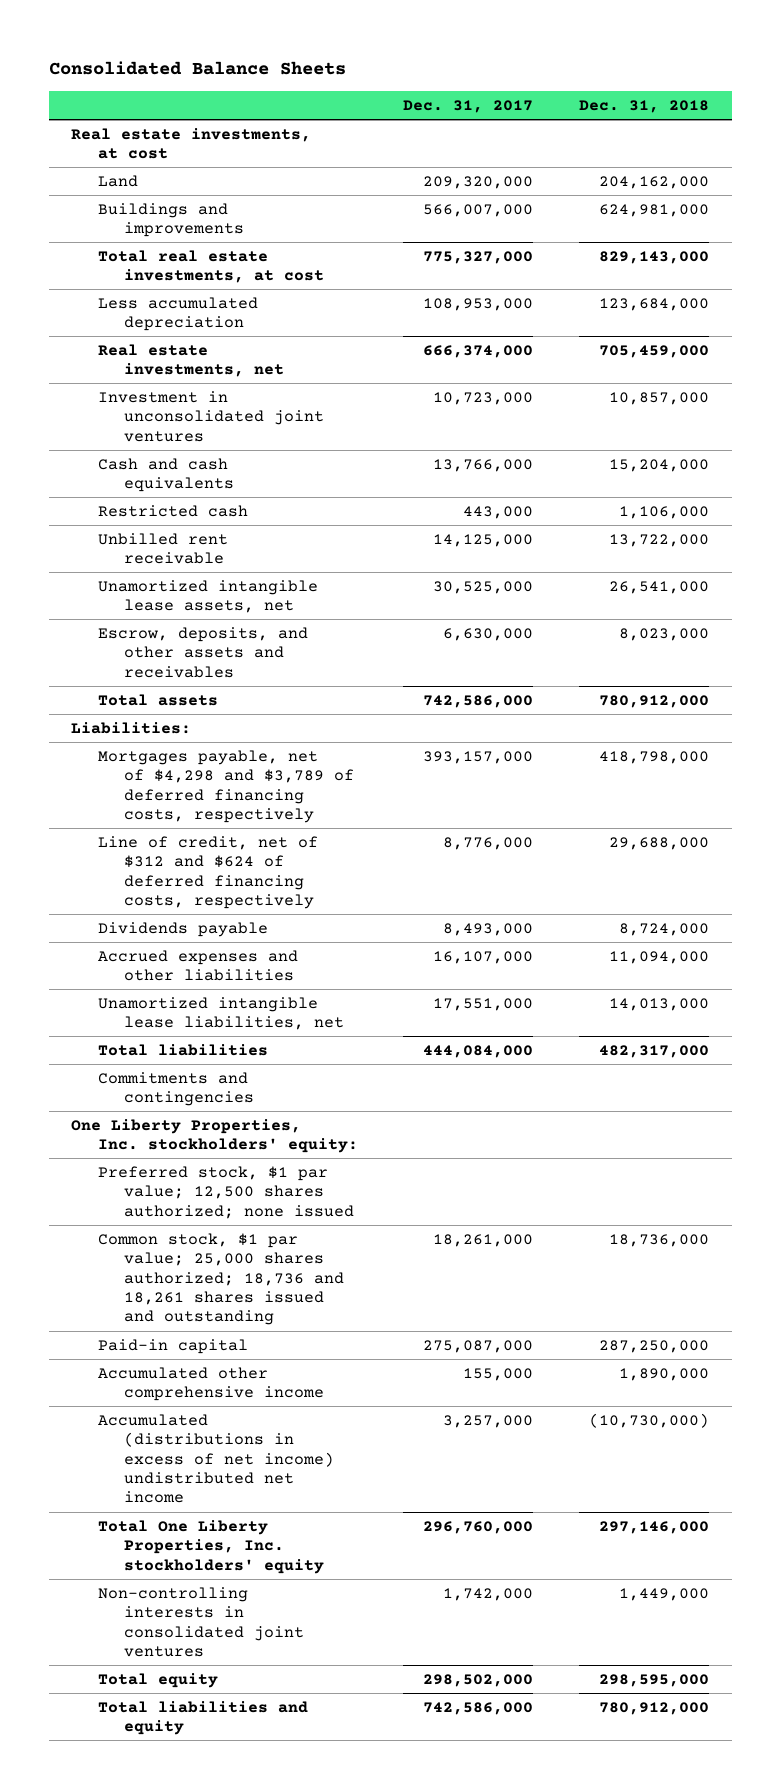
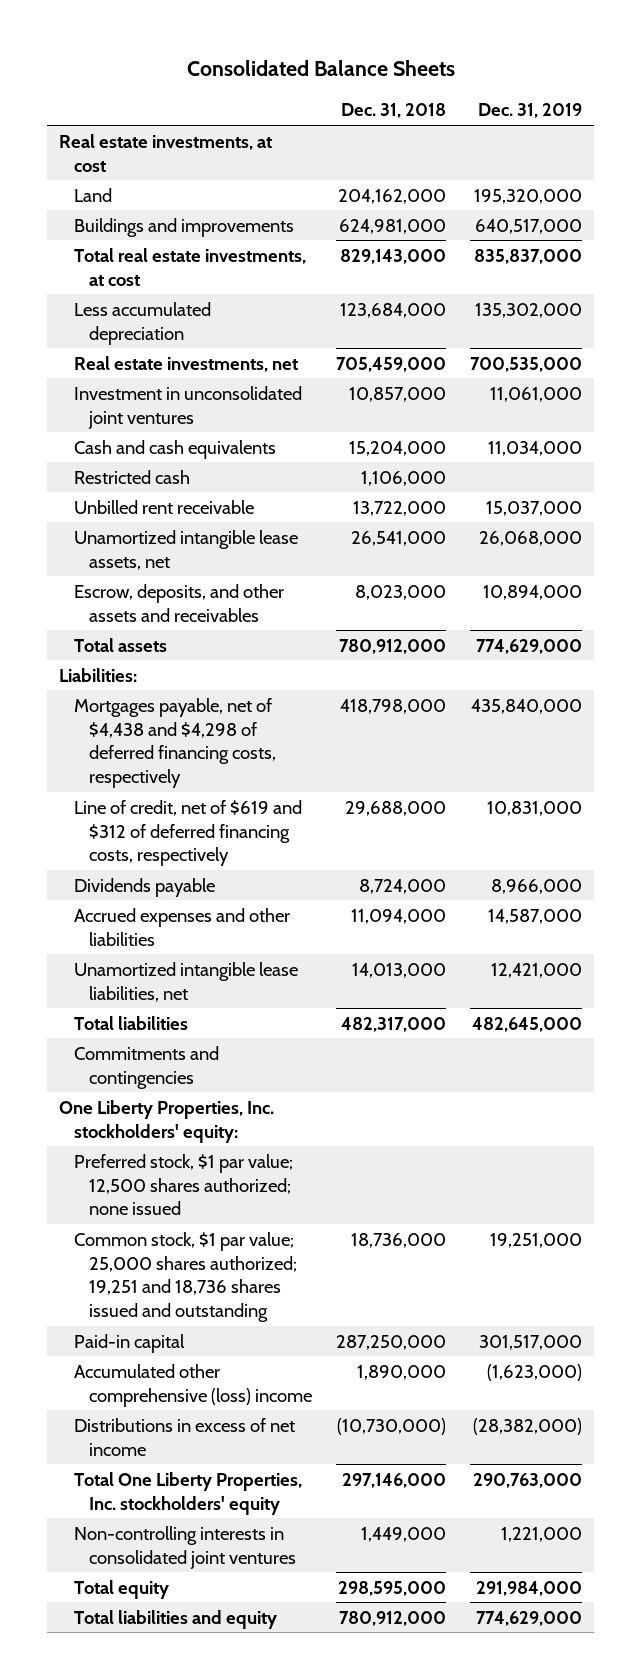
- | Dec. 31, 2017 | Dec. 31, 2018
+ | Dec. 31, 2018 | Dec. 31, 2019
- Mortgages payable, net of $4,298 and $3,789 of deferred financing costs, respectively | 393,157,000 | 418,798,000
- Line of credit, net of $312 and $624 of deferred financing costs, respectively | 8,776,000 | 29,688,000
+ Mortgages payable, net of $4,438 and $4,298 of deferred financing costs, respectively | 418,798,000 | 435,840,000
+ Line of credit, net of $619 and $312 of deferred financing costs, respectively | 29,688,000 | 10,831,000
- Common stock, $1 par value; 25,000 shares authorized; 18,736 and 18,261 shares issued and outstanding | 18,261,000 | 18,736,000
+ Common stock, $1 par value; 25,000 shares authorized; 19,251 and 18,736 shares issued and outstanding | 18,736,000 | 19,251,000
- Accumulated other comprehensive income | 155,000 | 1,890,000
- Accumulated (distributions in excess of net income) undistributed net income | 3,257,000 | (10,730,000)
+ Accumulated other comprehensive (loss) income | 1,890,000 | (1,623,000)
+ Distributions in excess of net income | (10,730,000) | (28,382,000)

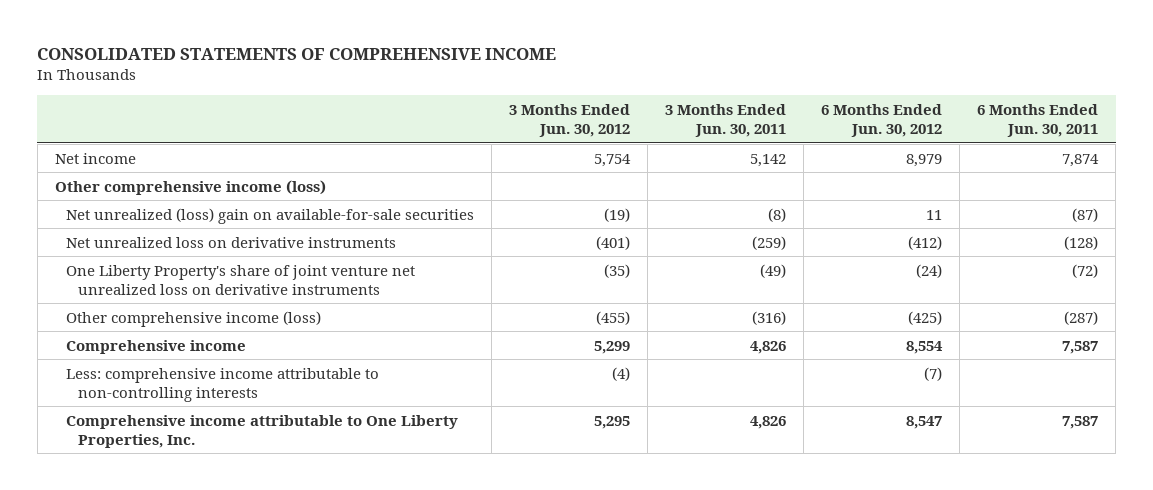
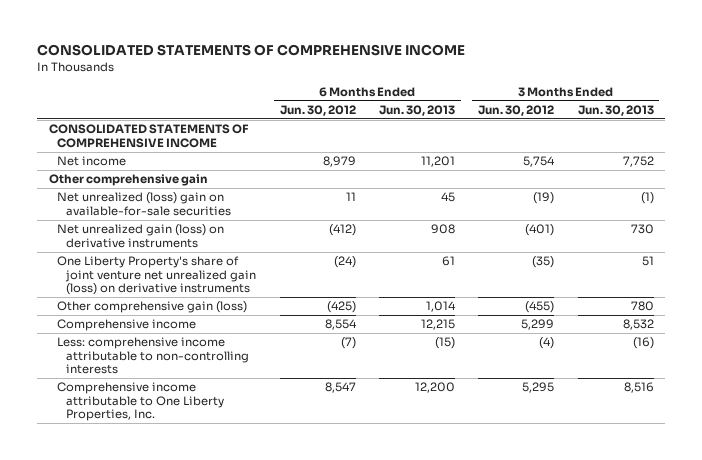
- | 3 Months Ended Jun. 30, 2012 | 3 Months Ended Jun. 30, 2011 | 6 Months Ended Jun. 30, 2012 | 6 Months Ended Jun. 30, 2011
+ | 6 Months Ended Jun. 30, 2012 | 6 Months Ended Jun. 30, 2013 | 3 Months Ended Jun. 30, 2012 | 3 Months Ended Jun. 30, 2013
+ CONSOLIDATED STATEMENTS OF COMPREHENSIVE INCOME
- Other comprehensive income (loss)
+ Other comprehensive gain
- Net unrealized loss on derivative instruments | (401) | (259) | (412) | (128)
- One Liberty Property's share of joint venture net unrealized loss on derivative instruments | (35) | (49) | (24) | (72)
- Other comprehensive income (loss) | (455) | (316) | (425) | (287)
+ Net unrealized gain (loss) on derivative instruments | (412) | 908 | (401) | 730
+ One Liberty Property's share of joint venture net unrealized gain (loss) on derivative instruments | (24) | 61 | (35) | 51
+ Other comprehensive gain (loss) | (425) | 1,014 | (455) | 780

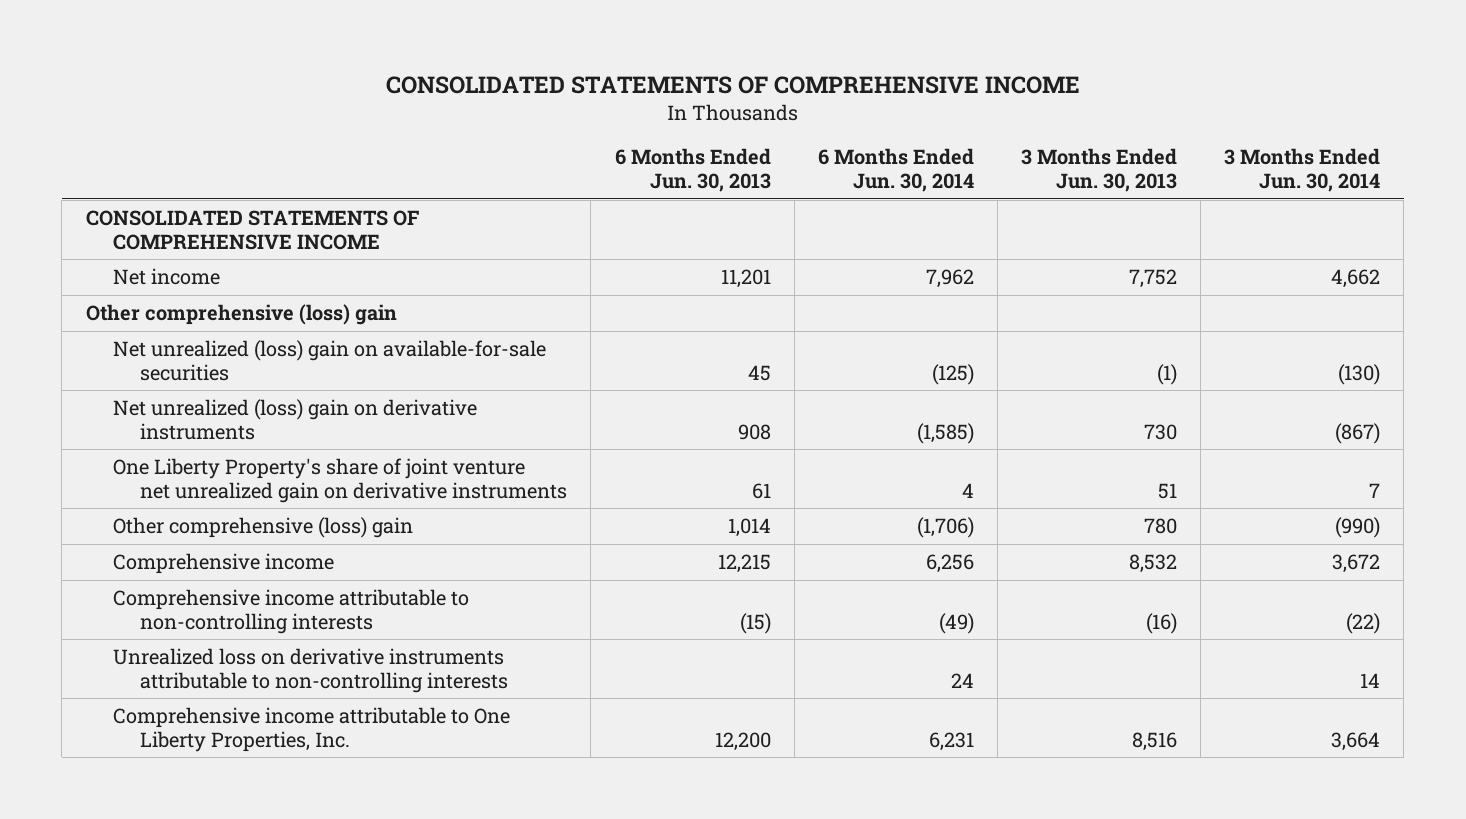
- | 6 Months Ended Jun. 30, 2012 | 6 Months Ended Jun. 30, 2013 | 3 Months Ended Jun. 30, 2012 | 3 Months Ended Jun. 30, 2013
+ | 6 Months Ended Jun. 30, 2013 | 6 Months Ended Jun. 30, 2014 | 3 Months Ended Jun. 30, 2013 | 3 Months Ended Jun. 30, 2014
- Other comprehensive gain
+ Other comprehensive (loss) gain
- Net unrealized gain (loss) on derivative instruments | (412) | 908 | (401) | 730
- One Liberty Property's share of joint venture net unrealized gain (loss) on derivative instruments | (24) | 61 | (35) | 51
- Other comprehensive gain (loss) | (425) | 1,014 | (455) | 780
+ Net unrealized (loss) gain on derivative instruments | 908 | (1,585) | 730 | (867)
+ One Liberty Property's share of joint venture net unrealized gain on derivative instruments | 61 | 4 | 51 | 7
+ Other comprehensive (loss) gain | 1,014 | (1,706) | 780 | (990)
- Less: comprehensive income attributable to non-controlling interests | (7) | (15) | (4) | (16)
+ Comprehensive income attributable to non-controlling interests | (15) | (49) | (16) | (22)
+ Unrealized loss on derivative instruments attributable to non-controlling interests | | 24 | | 14

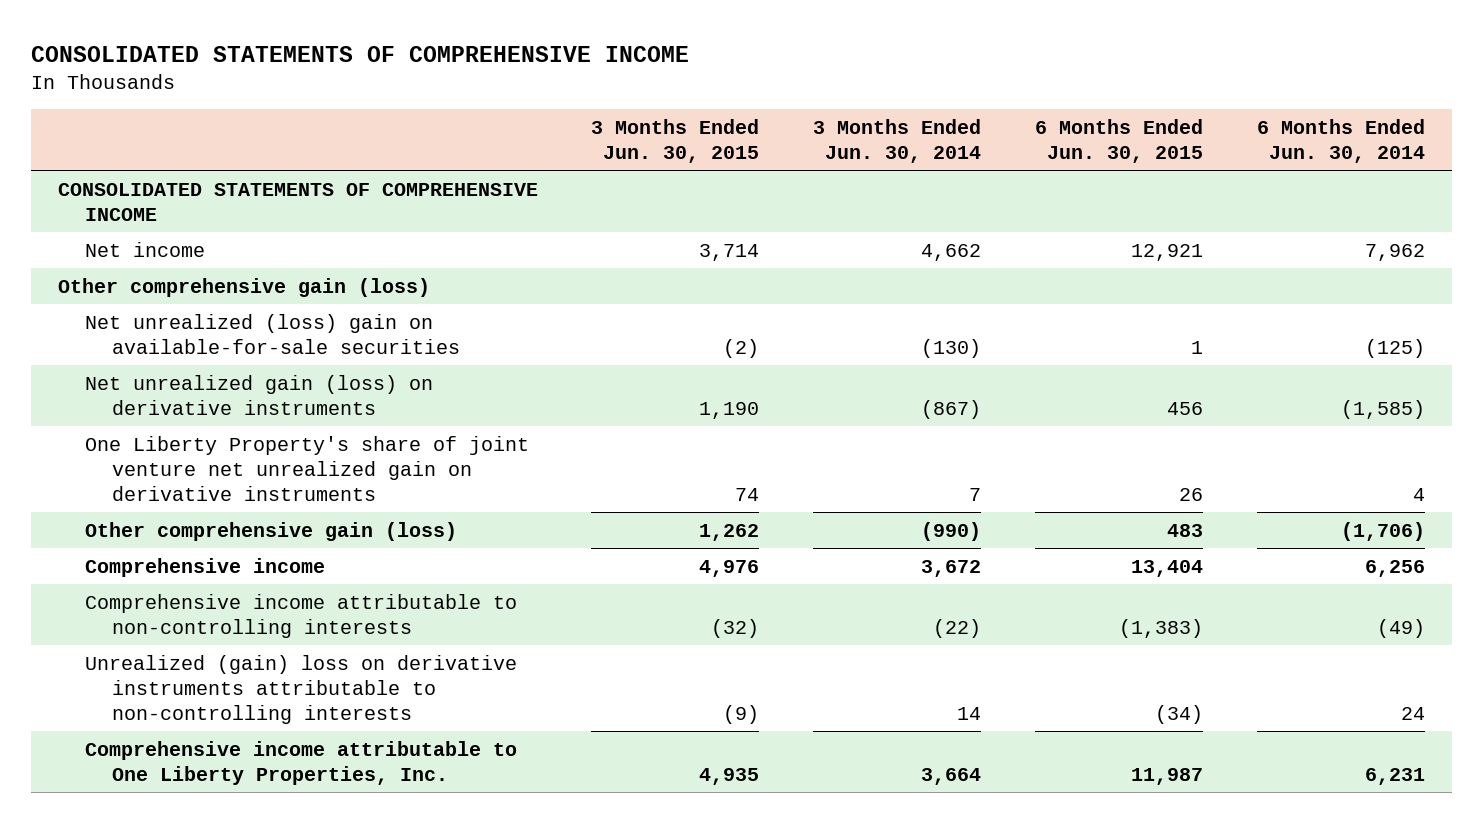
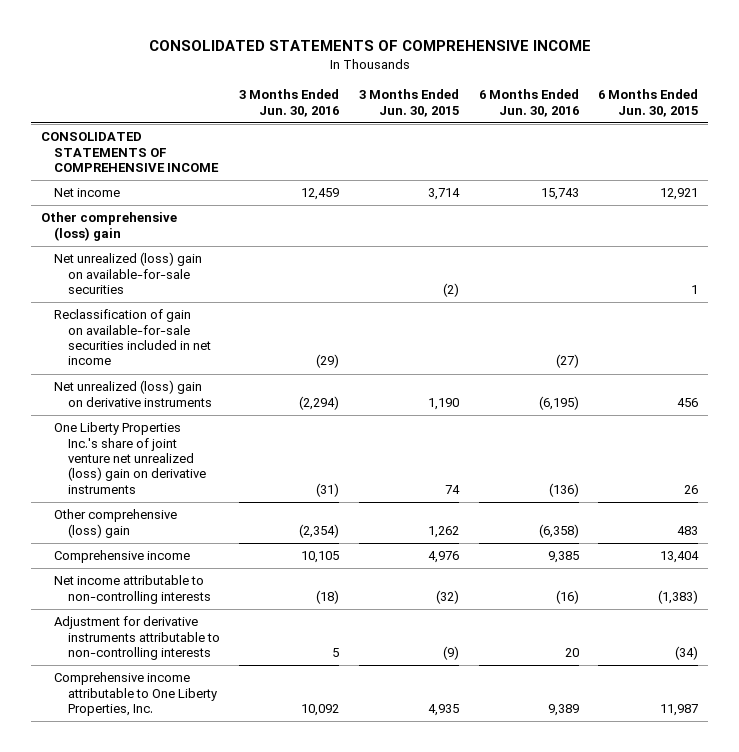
- | 3 Months Ended Jun. 30, 2015 | 3 Months Ended Jun. 30, 2014 | 6 Months Ended Jun. 30, 2015 | 6 Months Ended Jun. 30, 2014
+ | 3 Months Ended Jun. 30, 2016 | 3 Months Ended Jun. 30, 2015 | 6 Months Ended Jun. 30, 2016 | 6 Months Ended Jun. 30, 2015
- Other comprehensive gain (loss)
+ Other comprehensive (loss) gain
- Net unrealized gain (loss) on derivative instruments | 1,190 | (867) | 456 | (1,585)
- One Liberty Property's share of joint venture net unrealized gain on derivative instruments | 74 | 7 | 26 | 4
- Other comprehensive gain (loss) | 1,262 | (990) | 483 | (1,706)
+ Reclassification of gain on available-for-sale securities included in net income | (29) | | (27) |
+ Net unrealized (loss) gain on derivative instruments | (2,294) | 1,190 | (6,195) | 456
+ One Liberty Properties Inc.'s share of joint venture net unrealized (loss) gain on derivative instruments | (31) | 74 | (136) | 26
+ Other comprehensive (loss) gain | (2,354) | 1,262 | (6,358) | 483
- Comprehensive income attributable to non-controlling interests | (32) | (22) | (1,383) | (49)
- Unrealized (gain) loss on derivative instruments attributable to non-controlling interests | (9) | 14 | (34) | 24
+ Net income attributable to non-controlling interests | (18) | (32) | (16) | (1,383)
+ Adjustment for derivative instruments attributable to non-controlling interests | 5 | (9) | 20 | (34)

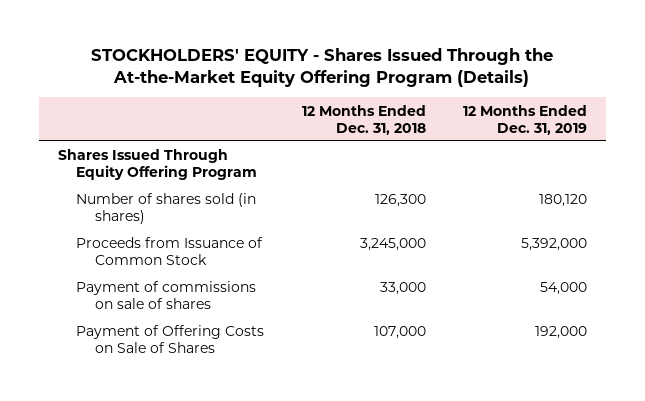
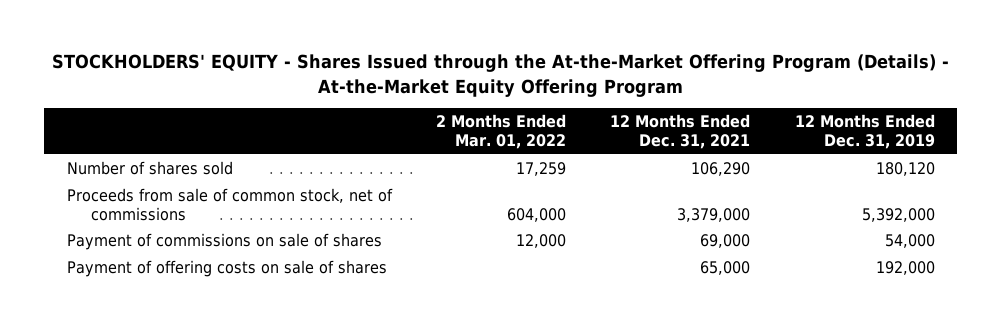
- STOCKHOLDERS' EQUITY - Shares Issued Through the At-the-Market Equity Offering Program (Details)
+ STOCKHOLDERS' EQUITY - Shares Issued through the At-the-Market Offering Program (Details) - At-the-Market Equity Offering Program
- | 12 Months Ended Dec. 31, 2018 | 12 Months Ended Dec. 31, 2019
+ | 2 Months Ended Mar. 01, 2022 | 12 Months Ended Dec. 31, 2021 | 12 Months Ended Dec. 31, 2019
- Shares Issued Through Equity Offering Program
- Number of shares sold (in shares) | 126,300 | 180,120
- Proceeds from Issuance of Common Stock | 3,245,000 | 5,392,000
+ Number of shares sold | 17,259 | 106,290 | 180,120
+ Proceeds from sale of common stock, net of commissions | 604,000 | 3,379,000 | 5,392,000
- Payment of Offering Costs on Sale of Shares | 107,000 | 192,000
+ Payment of offering costs on sale of shares | | 65,000 | 192,000

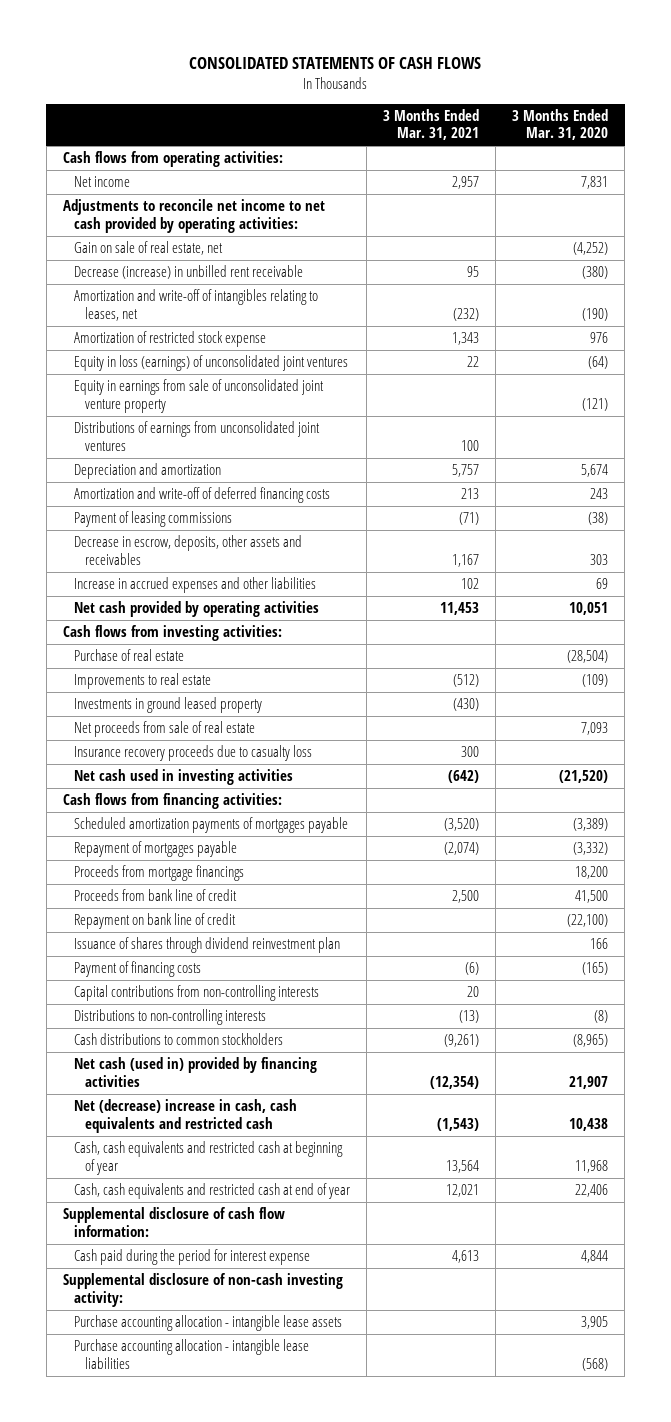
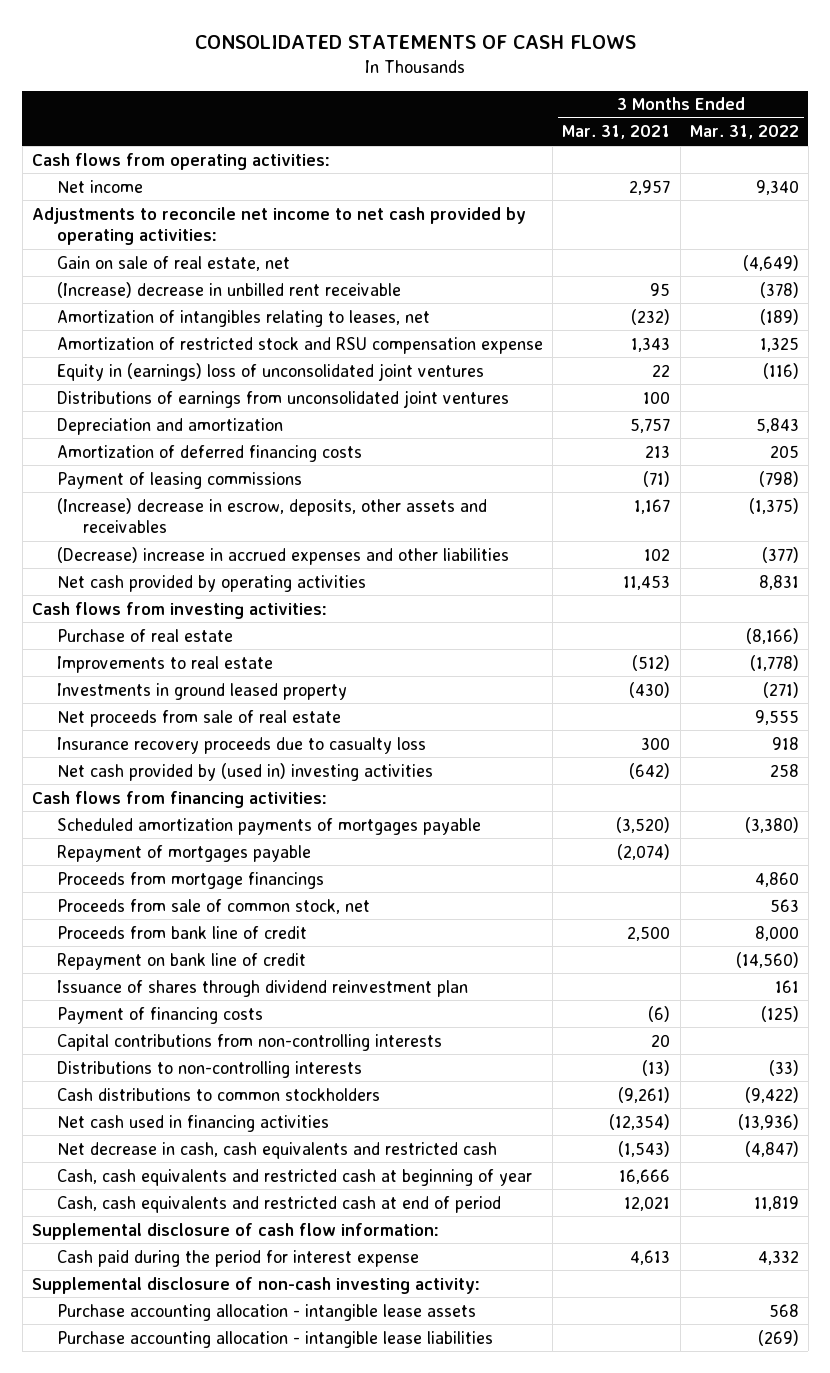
- | 3 Months Ended Mar. 31, 2021 | 3 Months Ended Mar. 31, 2020
+ | 3 Months Ended Mar. 31, 2021 | 3 Months Ended Mar. 31, 2022
- Decrease (increase) in unbilled rent receivable | 95 | (380)
- Amortization and write-off of intangibles relating to leases, net | (232) | (190)
- Amortization of restricted stock expense | 1,343 | 976
- Equity in loss (earnings) of unconsolidated joint ventures | 22 | (64)
- Equity in earnings from sale of unconsolidated joint venture property | | (121)
+ (Increase) decrease in unbilled rent receivable | 95 | (378)
+ Amortization of intangibles relating to leases, net | (232) | (189)
+ Amortization of restricted stock and RSU compensation expense | 1,343 | 1,325
+ Equity in (earnings) loss of unconsolidated joint ventures | 22 | (116)
- Amortization and write-off of deferred financing costs | 213 | 243
+ Amortization of deferred financing costs | 213 | 205
- Decrease in escrow, deposits, other assets and receivables | 1,167 | 303
- Increase in accrued expenses and other liabilities | 102 | 69
+ (Increase) decrease in escrow, deposits, other assets and receivables | 1,167 | (1,375)
+ (Decrease) increase in accrued expenses and other liabilities | 102 | (377)
- Net cash used in investing activities | (642) | (21,520)
+ Net cash provided by (used in) investing activities | (642) | 258
+ Proceeds from sale of common stock, net | | 563
- Net cash (used in) provided by financing activities | (12,354) | 21,907
- Net (decrease) increase in cash, cash equivalents and restricted cash | (1,543) | 10,438
- Cash, cash equivalents and restricted cash at beginning of year | 13,564 | 11,968
- Cash, cash equivalents and restricted cash at end of year | 12,021 | 22,406
+ Net cash used in financing activities | (12,354) | (13,936)
+ Net decrease in cash, cash equivalents and restricted cash | (1,543) | (4,847)
+ Cash, cash equivalents and restricted cash at beginning of year | 16,666 |
+ Cash, cash equivalents and restricted cash at end of period | 12,021 | 11,819

